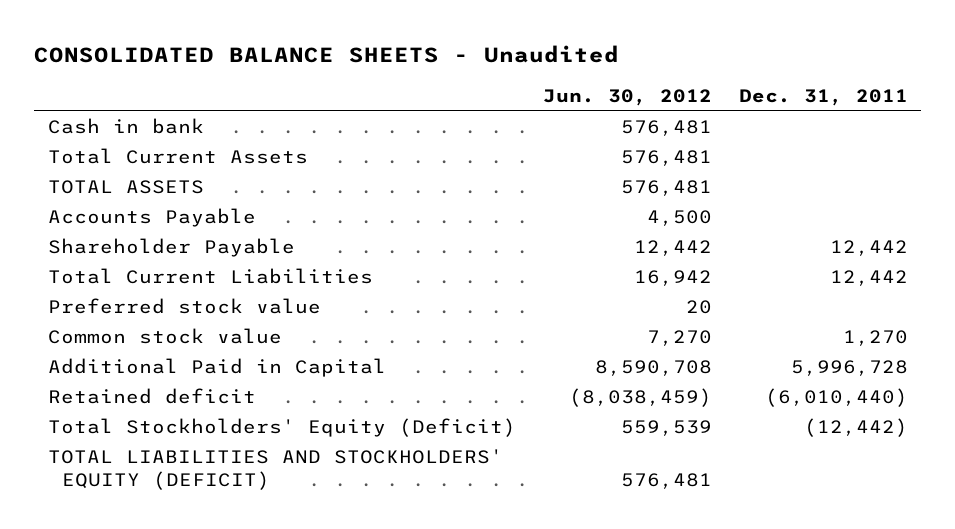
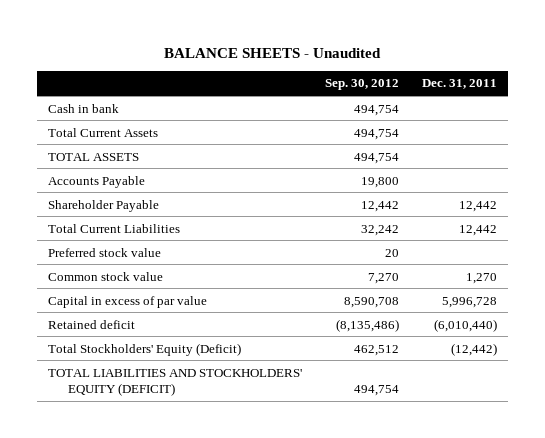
- CONSOLIDATED BALANCE SHEETS - Unaudited
+ BALANCE SHEETS - Unaudited
- | Jun. 30, 2012 | Dec. 31, 2011
+ | Sep. 30, 2012 | Dec. 31, 2011
- Additional Paid in Capital | 8,590,708 | 5,996,728
+ Capital in excess of par value | 8,590,708 | 5,996,728

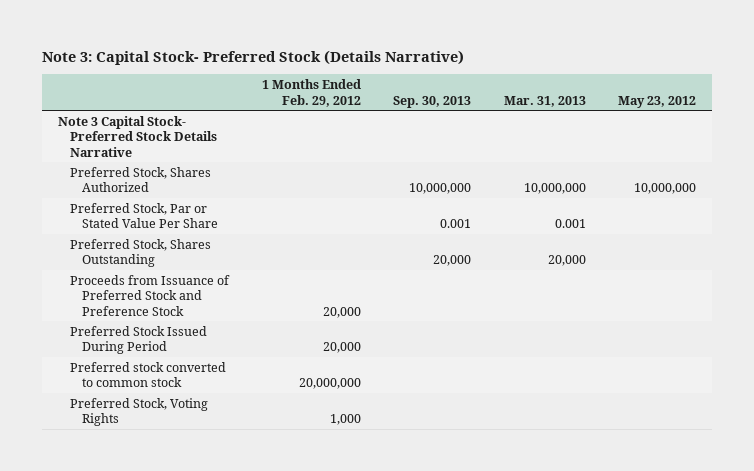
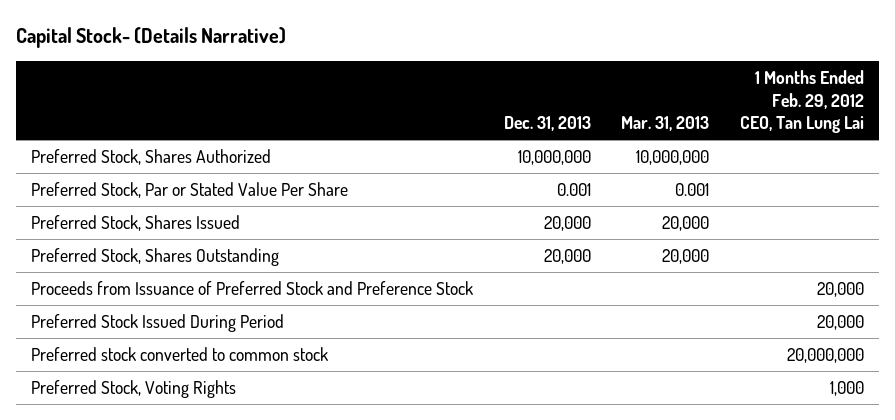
- Note 3: Capital Stock- Preferred Stock (Details Narrative)
+ Capital Stock- (Details Narrative)
- | 1 Months Ended Feb. 29, 2012 | Sep. 30, 2013 | Mar. 31, 2013 | May 23, 2012
+ | Dec. 31, 2013 | Mar. 31, 2013 | 1 Months Ended Feb. 29, 2012 CEO, Tan Lung Lai
- Note 3 Capital Stock- Preferred Stock Details Narrative
+ Preferred Stock, Shares Issued | 20,000 | 20,000 |

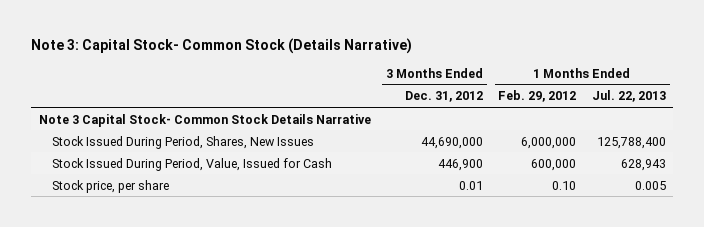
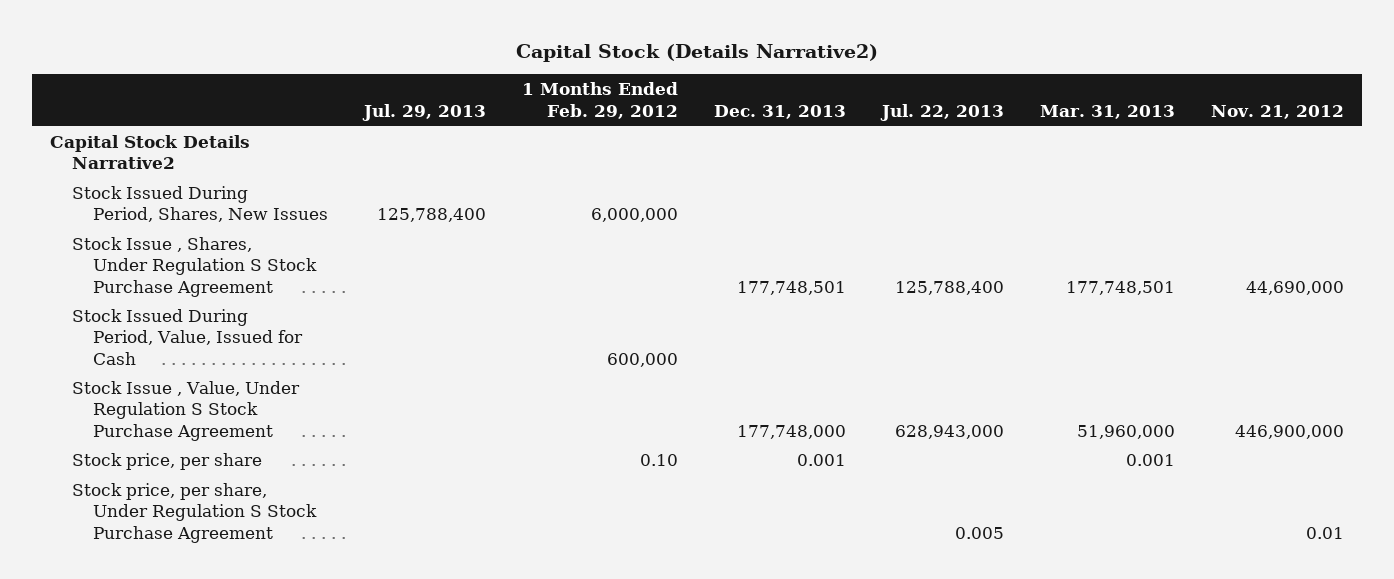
- Note 3: Capital Stock- Common Stock (Details Narrative)
+ Capital Stock (Details Narrative2)
- | 3 Months Ended Dec. 31, 2012 | 1 Months Ended Feb. 29, 2012 | 1 Months Ended Jul. 22, 2013
+ | Jul. 29, 2013 | 1 Months Ended Feb. 29, 2012 | Dec. 31, 2013 | Jul. 22, 2013 | Mar. 31, 2013 | Nov. 21, 2012
- Note 3 Capital Stock- Common Stock Details Narrative
+ Capital Stock Details Narrative2
+ Stock Issue , Shares, Under Regulation S Stock Purchase Agreement | | | 177,748,501 | 125,788,400 | 177,748,501 | 44,690,000
+ Stock Issue , Value, Under Regulation S Stock Purchase Agreement | | | 177,748,000 | 628,943,000 | 51,960,000 | 446,900,000
+ Stock price, per share, Under Regulation S Stock Purchase Agreement | | | | 0.005 | | 0.01

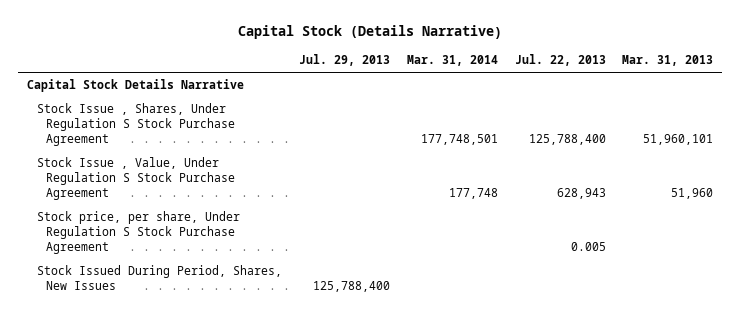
- Capital Stock (Details Narrative2)
+ Capital Stock (Details Narrative)
- | Jul. 29, 2013 | 1 Months Ended Feb. 29, 2012 | Dec. 31, 2013 | Jul. 22, 2013 | Mar. 31, 2013 | Nov. 21, 2012
+ | Jul. 29, 2013 | Mar. 31, 2014 | Jul. 22, 2013 | Mar. 31, 2013
- Capital Stock Details Narrative2
- Stock Issue , Shares, Under Regulation S Stock Purchase Agreement | | | 177,748,501 | 125,788,400 | 177,748,501 | 44,690,000
- Stock Issued During Period, Value, Issued for Cash | | 600,000 | | | |
- Stock Issue , Value, Under Regulation S Stock Purchase Agreement | | | 177,748,000 | 628,943,000 | 51,960,000 | 446,900,000
- Stock price, per share | | 0.10 | 0.001 | | 0.001 |
+ Capital Stock Details Narrative
+ Stock Issue , Shares, Under Regulation S Stock Purchase Agreement | | 177,748,501 | 125,788,400 | 51,960,101
+ Stock Issue , Value, Under Regulation S Stock Purchase Agreement | | 177,748 | 628,943 | 51,960
moved down: Stock Issued During Period, Shares, New Issues | 125,788,400 | | |

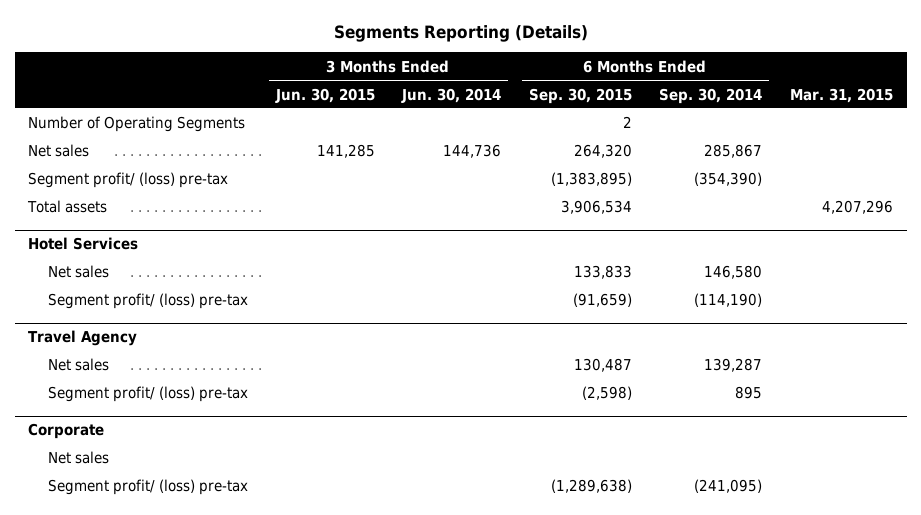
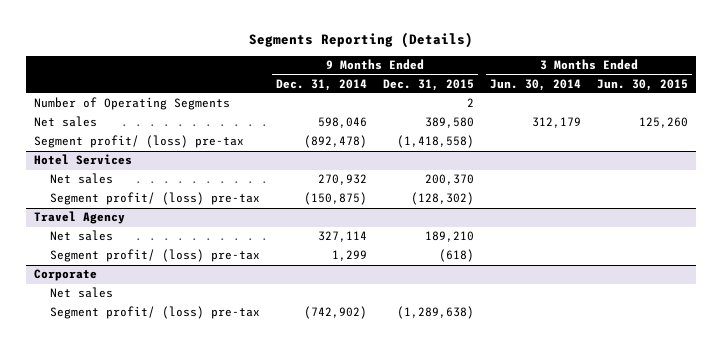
- | 3 Months Ended Jun. 30, 2015 | 3 Months Ended Jun. 30, 2014 | 6 Months Ended Sep. 30, 2015 | 6 Months Ended Sep. 30, 2014 | Mar. 31, 2015
+ | 9 Months Ended Dec. 31, 2014 | 9 Months Ended Dec. 31, 2015 | 3 Months Ended Jun. 30, 2014 | 3 Months Ended Jun. 30, 2015
- Net sales | 141,285 | 144,736 | 264,320 | 285,867 |
+ Net sales | 598,046 | 389,580 | 312,179 | 125,260
- Total assets | | | 3,906,534 | | 4,207,296

